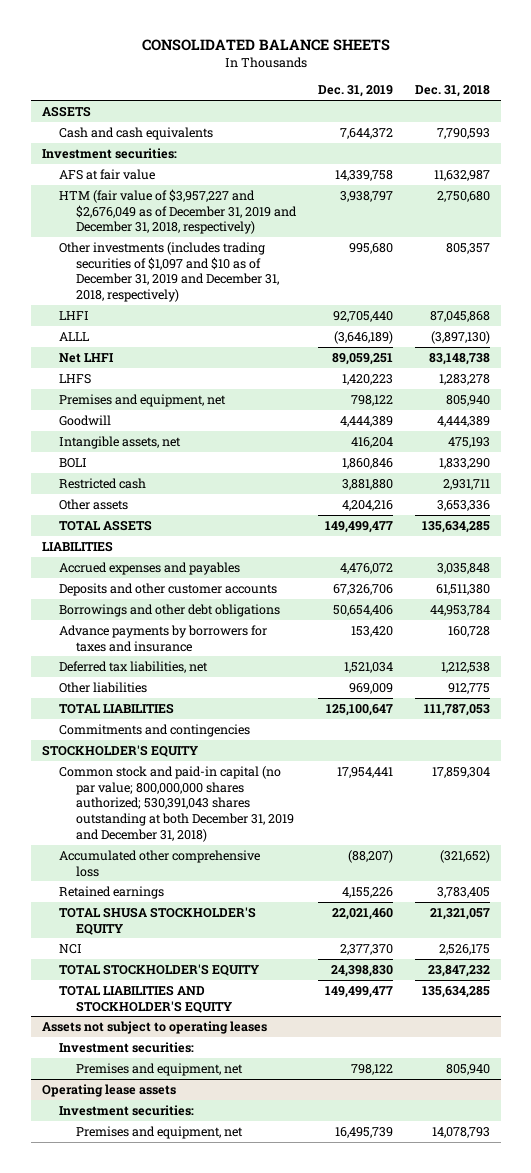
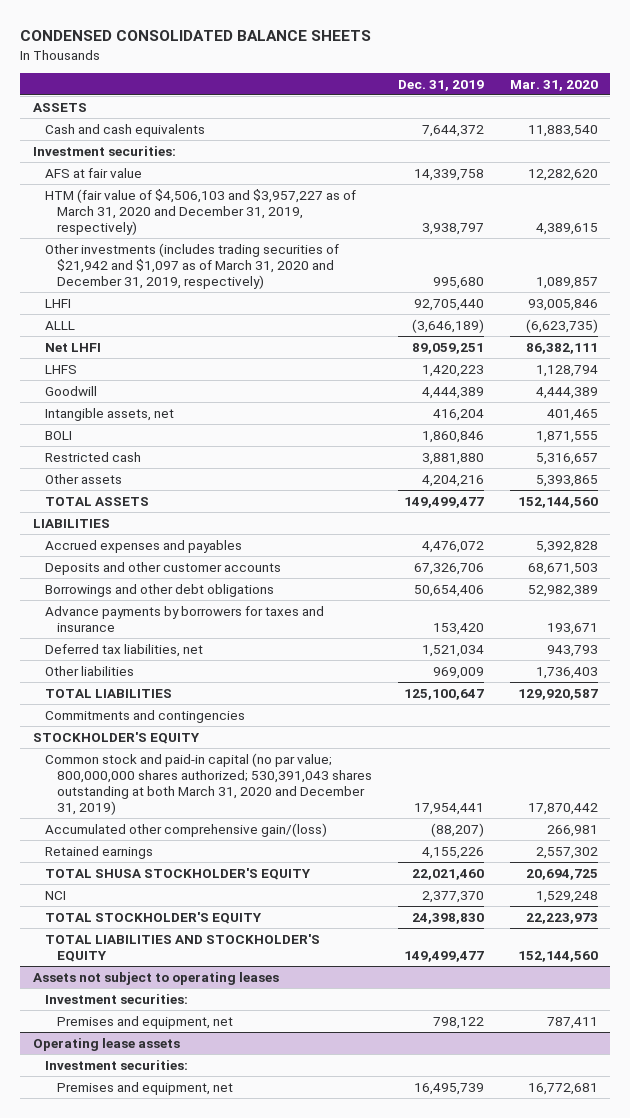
- CONSOLIDATED BALANCE SHEETS
+ CONDENSED CONSOLIDATED BALANCE SHEETS
- | Dec. 31, 2019 | Dec. 31, 2018
+ | Dec. 31, 2019 | Mar. 31, 2020
- HTM (fair value of $3,957,227 and $2,676,049 as of December 31, 2019 and December 31, 2018, respectively) | 3,938,797 | 2,750,680
- Other investments (includes trading securities of $1,097 and $10 as of December 31, 2019 and December 31, 2018, respectively) | 995,680 | 805,357
+ HTM (fair value of $4,506,103 and $3,957,227 as of March 31, 2020 and December 31, 2019, respectively) | 3,938,797 | 4,389,615
+ Other investments (includes trading securities of $21,942 and $1,097 as of March 31, 2020 and December 31, 2019, respectively) | 995,680 | 1,089,857
- Premises and equipment, net | 798,122 | 805,940
- Common stock and paid-in capital (no par value; 800,000,000 shares authorized; 530,391,043 shares outstanding at both December 31, 2019 and December 31, 2018) | 17,954,441 | 17,859,304
- Accumulated other comprehensive loss | (88,207) | (321,652)
+ Common stock and paid-in capital (no par value; 800,000,000 shares authorized; 530,391,043 shares outstanding at both March 31, 2020 and December 31, 2019) | 17,954,441 | 17,870,442
+ Accumulated other comprehensive gain/(loss) | (88,207) | 266,981

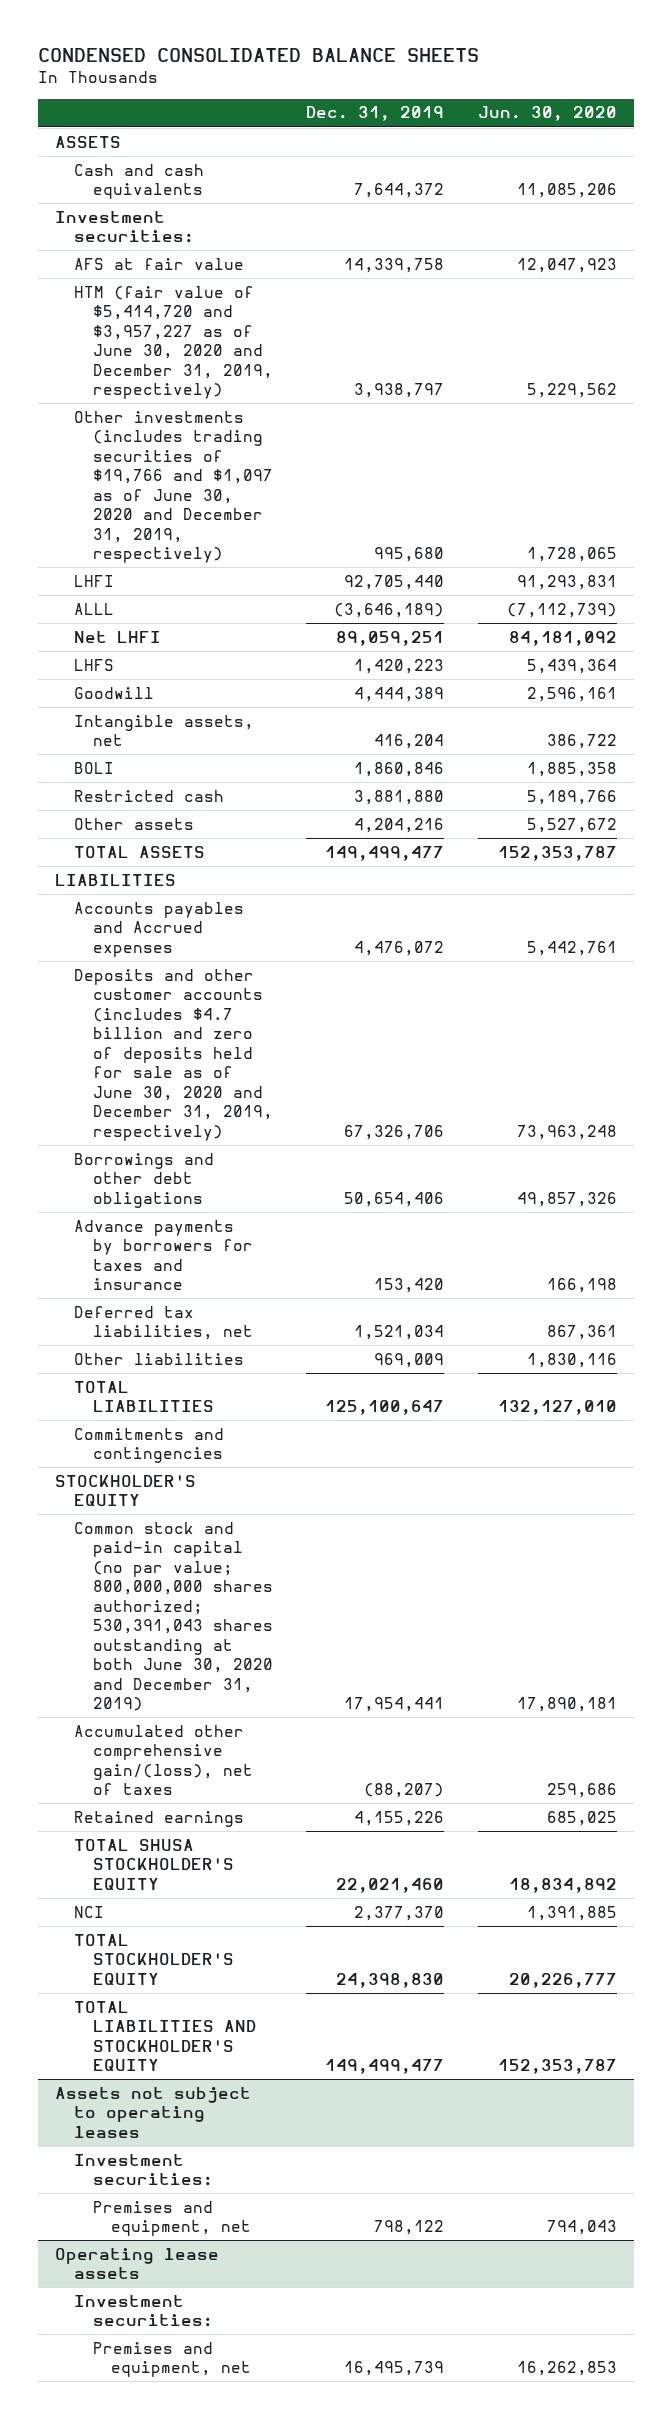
- | Dec. 31, 2019 | Mar. 31, 2020
+ | Dec. 31, 2019 | Jun. 30, 2020
- HTM (fair value of $4,506,103 and $3,957,227 as of March 31, 2020 and December 31, 2019, respectively) | 3,938,797 | 4,389,615
- Other investments (includes trading securities of $21,942 and $1,097 as of March 31, 2020 and December 31, 2019, respectively) | 995,680 | 1,089,857
+ HTM (fair value of $5,414,720 and $3,957,227 as of June 30, 2020 and December 31, 2019, respectively) | 3,938,797 | 5,229,562
+ Other investments (includes trading securities of $19,766 and $1,097 as of June 30, 2020 and December 31, 2019, respectively) | 995,680 | 1,728,065
- Accrued expenses and payables | 4,476,072 | 5,392,828
- Deposits and other customer accounts | 67,326,706 | 68,671,503
+ Accounts payables and Accrued expenses | 4,476,072 | 5,442,761
+ Deposits and other customer accounts (includes $4.7 billion and zero of deposits held for sale as of June 30, 2020 and December 31, 2019, respectively) | 67,326,706 | 73,963,248
- Common stock and paid-in capital (no par value; 800,000,000 shares authorized; 530,391,043 shares outstanding at both March 31, 2020 and December 31, 2019) | 17,954,441 | 17,870,442
- Accumulated other comprehensive gain/(loss) | (88,207) | 266,981
+ Common stock and paid-in capital (no par value; 800,000,000 shares authorized; 530,391,043 shares outstanding at both June 30, 2020 and December 31, 2019) | 17,954,441 | 17,890,181
+ Accumulated other comprehensive gain/(loss), net of taxes | (88,207) | 259,686

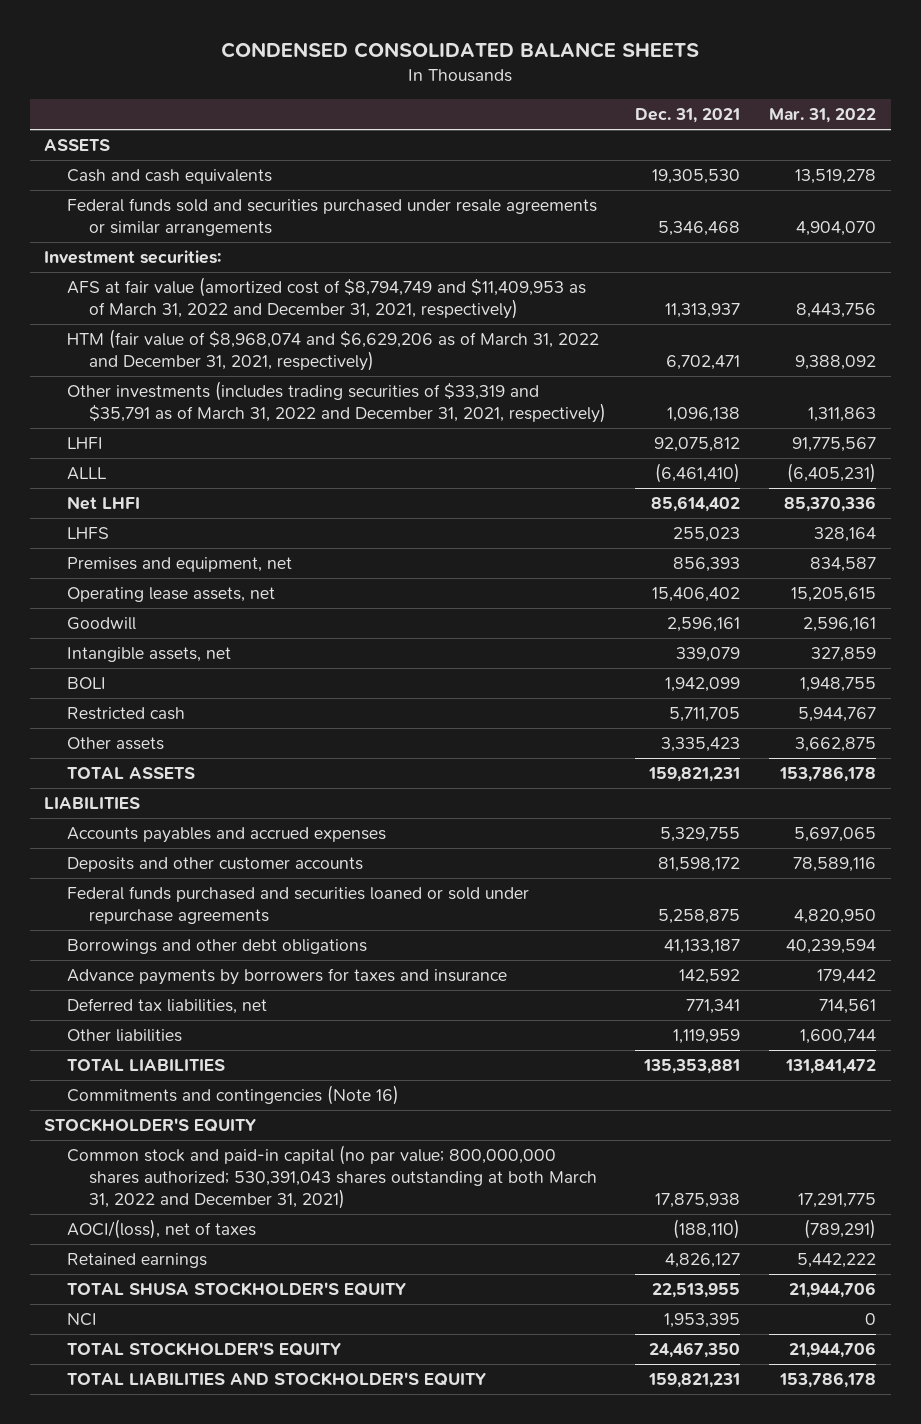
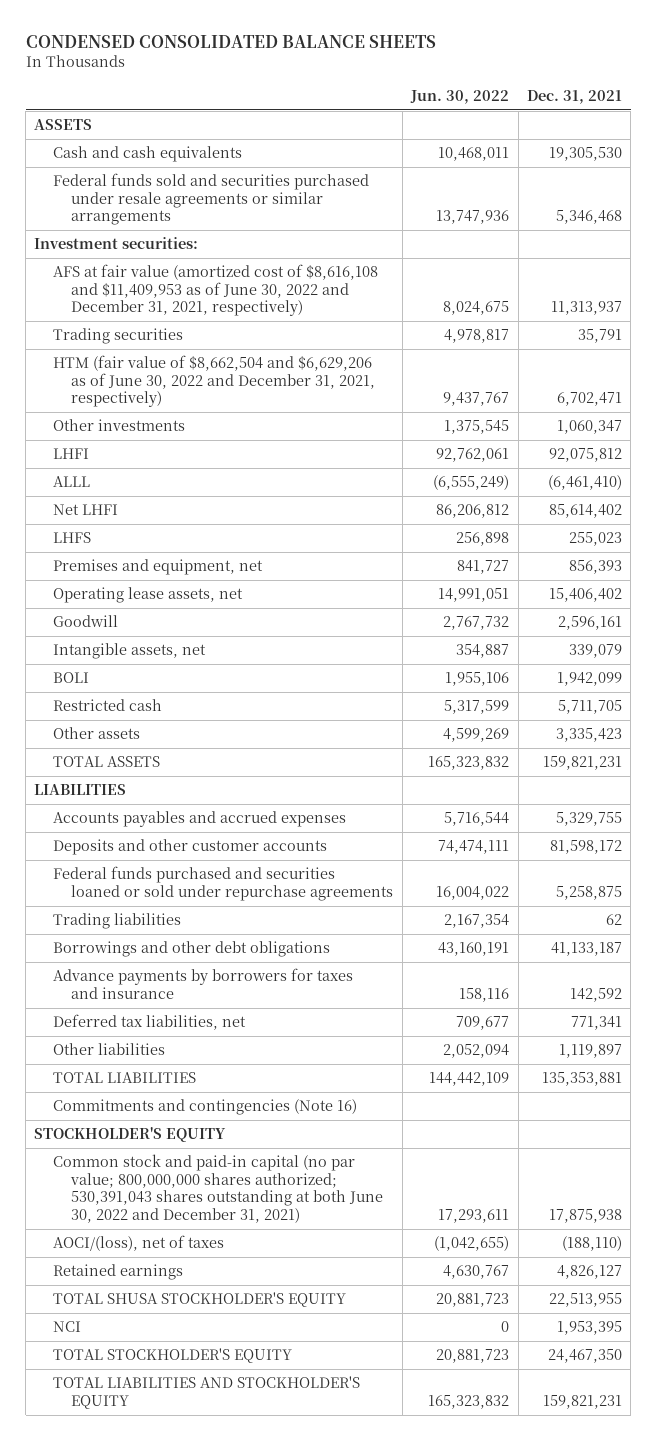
- | Dec. 31, 2021 | Mar. 31, 2022
+ | Jun. 30, 2022 | Dec. 31, 2021
- AFS at fair value (amortized cost of $8,794,749 and $11,409,953 as of March 31, 2022 and December 31, 2021, respectively) | 11,313,937 | 8,443,756
- HTM (fair value of $8,968,074 and $6,629,206 as of March 31, 2022 and December 31, 2021, respectively) | 6,702,471 | 9,388,092
- Other investments (includes trading securities of $33,319 and $35,791 as of March 31, 2022 and December 31, 2021, respectively) | 1,096,138 | 1,311,863
+ AFS at fair value (amortized cost of $8,616,108 and $11,409,953 as of June 30, 2022 and December 31, 2021, respectively) | 8,024,675 | 11,313,937
+ Trading securities | 4,978,817 | 35,791
+ HTM (fair value of $8,662,504 and $6,629,206 as of June 30, 2022 and December 31, 2021, respectively) | 9,437,767 | 6,702,471
+ Other investments | 1,375,545 | 1,060,347
+ Trading liabilities | 2,167,354 | 62
- Other liabilities | 1,119,959 | 1,600,744
+ Other liabilities | 2,052,094 | 1,119,897
- Common stock and paid-in capital (no par value; 800,000,000 shares authorized; 530,391,043 shares outstanding at both March 31, 2022 and December 31, 2021) | 17,875,938 | 17,291,775
+ Common stock and paid-in capital (no par value; 800,000,000 shares authorized; 530,391,043 shares outstanding at both June 30, 2022 and December 31, 2021) | 17,293,611 | 17,875,938

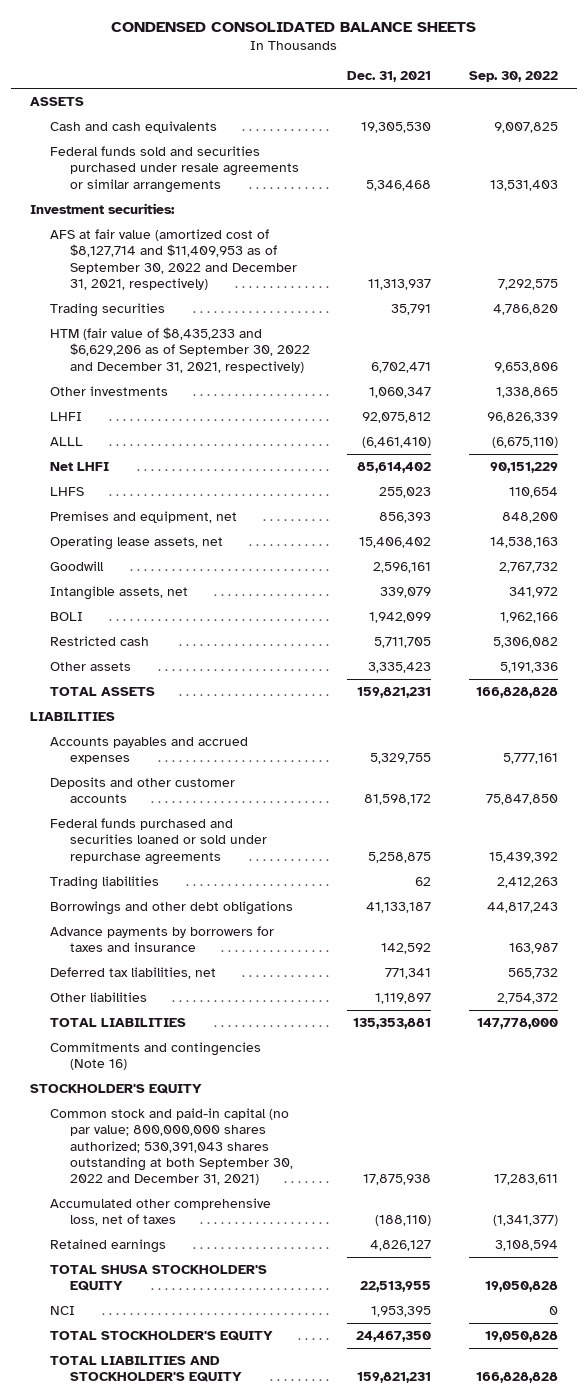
- | Jun. 30, 2022 | Dec. 31, 2021
+ | Dec. 31, 2021 | Sep. 30, 2022
- AFS at fair value (amortized cost of $8,616,108 and $11,409,953 as of June 30, 2022 and December 31, 2021, respectively) | 8,024,675 | 11,313,937
+ AFS at fair value (amortized cost of $8,127,714 and $11,409,953 as of September 30, 2022 and December 31, 2021, respectively) | 11,313,937 | 7,292,575
- HTM (fair value of $8,662,504 and $6,629,206 as of June 30, 2022 and December 31, 2021, respectively) | 9,437,767 | 6,702,471
+ HTM (fair value of $8,435,233 and $6,629,206 as of September 30, 2022 and December 31, 2021, respectively) | 6,702,471 | 9,653,806
- Common stock and paid-in capital (no par value; 800,000,000 shares authorized; 530,391,043 shares outstanding at both June 30, 2022 and December 31, 2021) | 17,293,611 | 17,875,938
- AOCI/(loss), net of taxes | (1,042,655) | (188,110)
+ Common stock and paid-in capital (no par value; 800,000,000 shares authorized; 530,391,043 shares outstanding at both September 30, 2022 and December 31, 2021) | 17,875,938 | 17,283,611
+ Accumulated other comprehensive loss, net of taxes | (188,110) | (1,341,377)

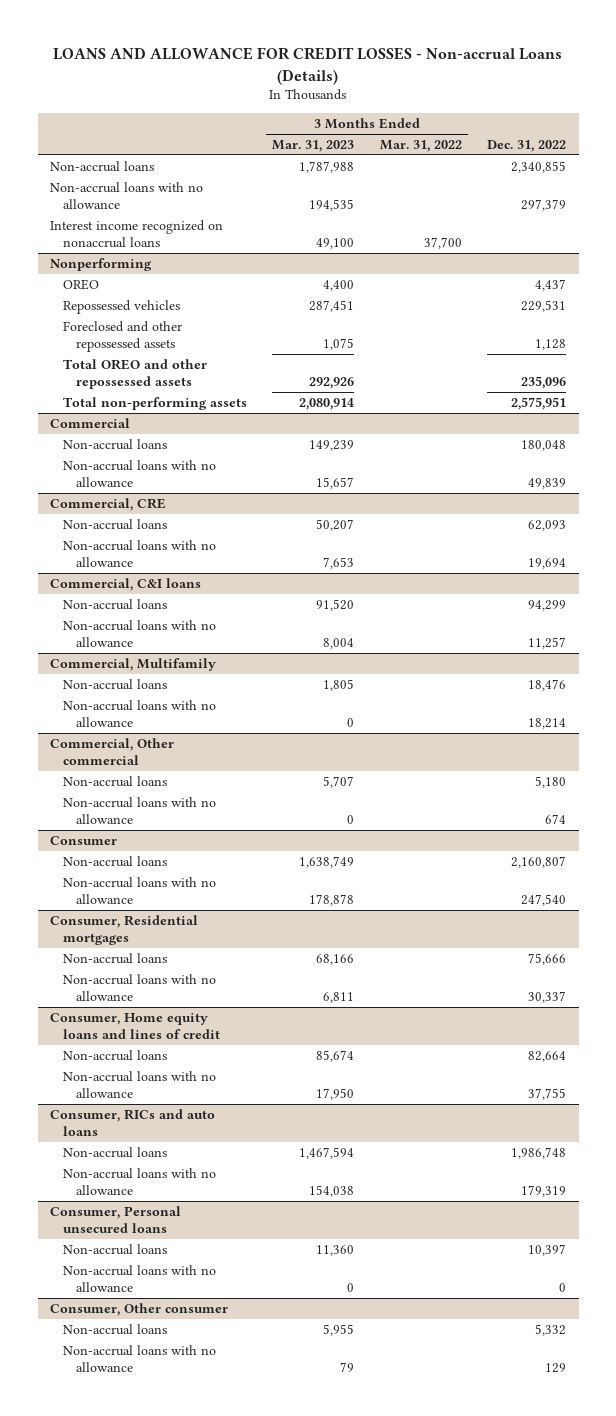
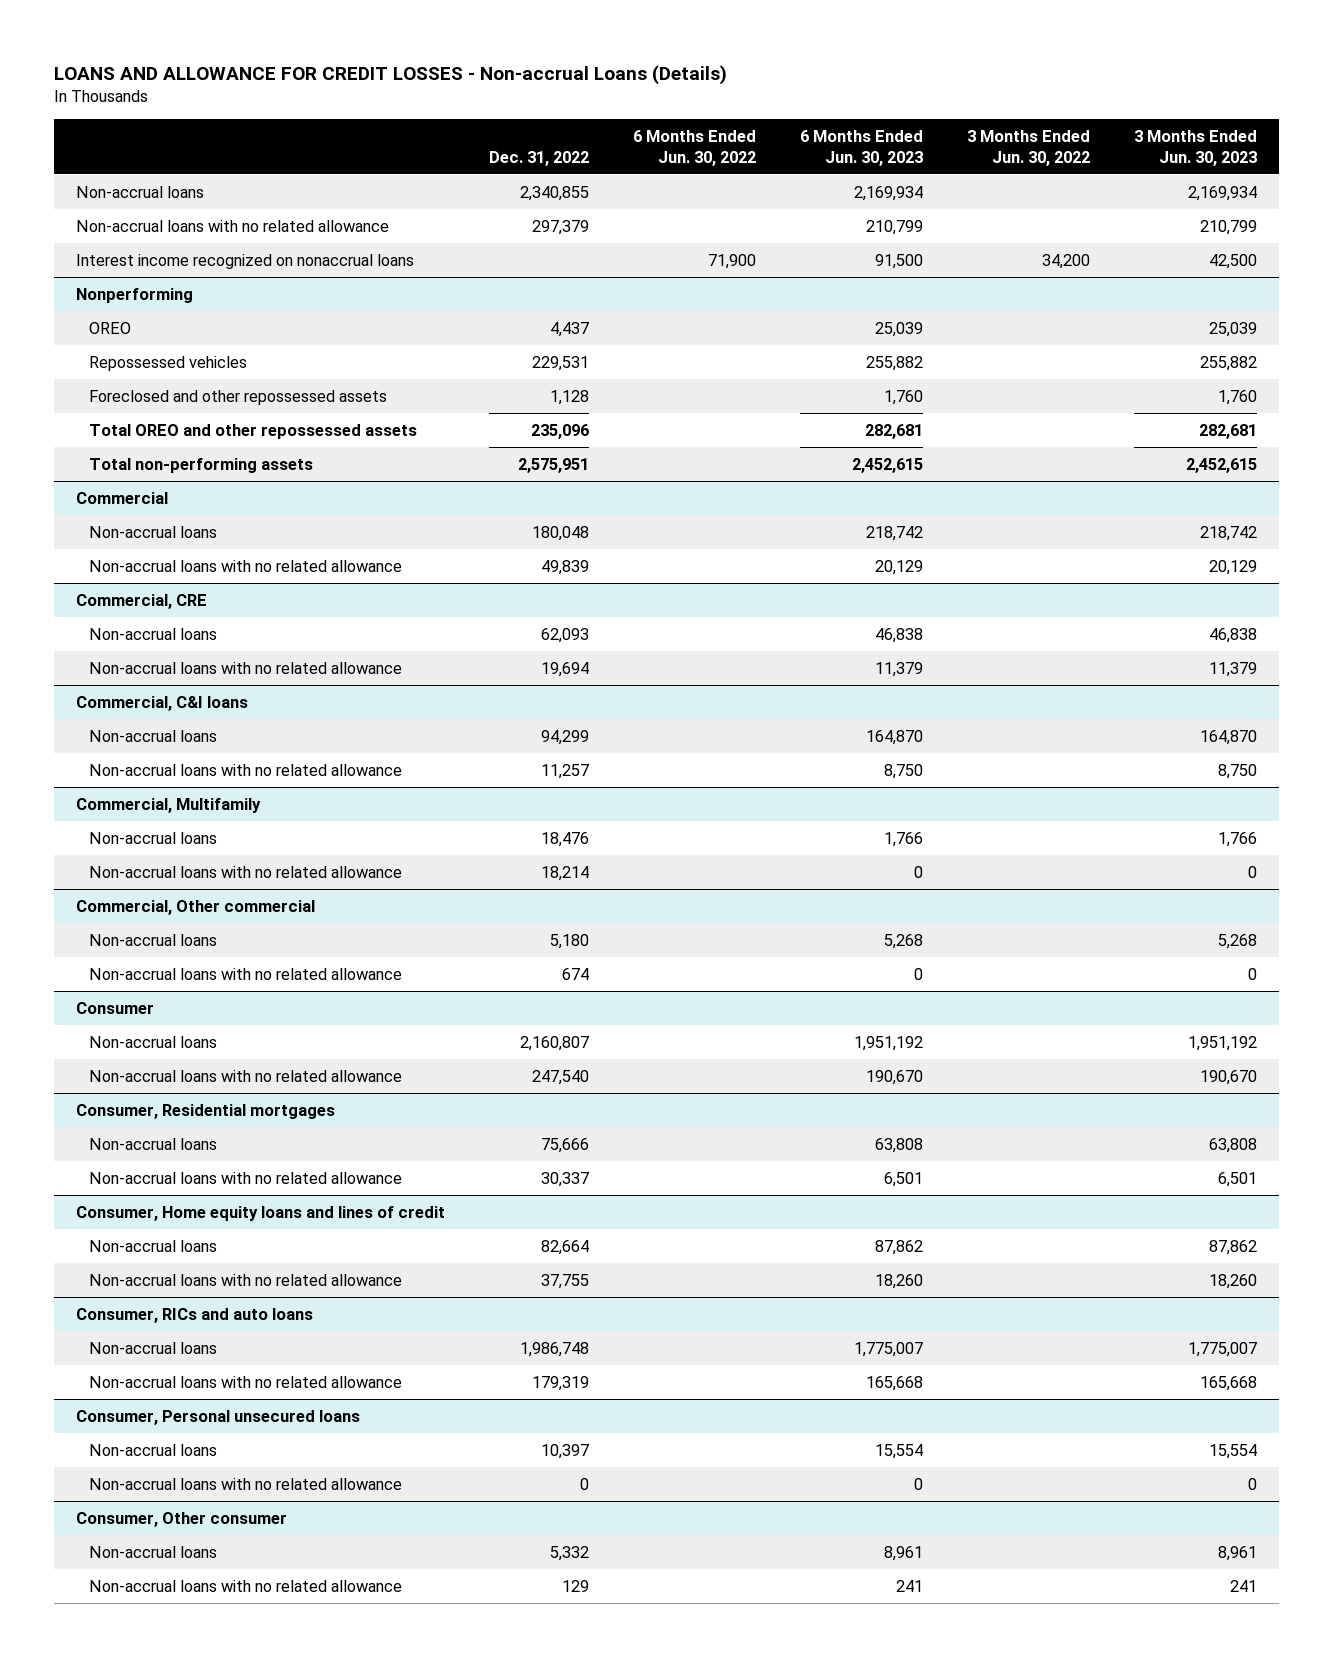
- | 3 Months Ended Mar. 31, 2023 | 3 Months Ended Mar. 31, 2022 | Dec. 31, 2022
+ | Dec. 31, 2022 | 6 Months Ended Jun. 30, 2022 | 6 Months Ended Jun. 30, 2023 | 3 Months Ended Jun. 30, 2022 | 3 Months Ended Jun. 30, 2023
- Non-accrual loans with no allowance | 194,535 | | 297,379
+ Non-accrual loans with no related allowance | 297,379 | | 210,799 | | 210,799
@ Commercial
- Non-accrual loans with no allowance | 15,657 | | 49,839
+ Non-accrual loans with no related allowance | 49,839 | | 20,129 | | 20,129
@ Commercial, CRE
- Non-accrual loans with no allowance | 7,653 | | 19,694
+ Non-accrual loans with no related allowance | 19,694 | | 11,379 | | 11,379
@ Commercial, C&I loans
- Non-accrual loans with no allowance | 8,004 | | 11,257
+ Non-accrual loans with no related allowance | 11,257 | | 8,750 | | 8,750
@ Commercial, Multifamily
- Non-accrual loans with no allowance | 0 | | 18,214
+ Non-accrual loans with no related allowance | 18,214 | | 0 | | 0
@ Commercial, Other commercial
- Non-accrual loans with no allowance | 0 | | 674
+ Non-accrual loans with no related allowance | 674 | | 0 | | 0
@ Consumer
- Non-accrual loans with no allowance | 178,878 | | 247,540
+ Non-accrual loans with no related allowance | 247,540 | | 190,670 | | 190,670
@ Consumer, Residential mortgages
- Non-accrual loans with no allowance | 6,811 | | 30,337
+ Non-accrual loans with no related allowance | 30,337 | | 6,501 | | 6,501
@ Consumer, Home equity loans and lines of credit
- Non-accrual loans with no allowance | 17,950 | | 37,755
+ Non-accrual loans with no related allowance | 37,755 | | 18,260 | | 18,260
@ Consumer, RICs and auto loans
- Non-accrual loans with no allowance | 154,038 | | 179,319
+ Non-accrual loans with no related allowance | 179,319 | | 165,668 | | 165,668
@ Consumer, Personal unsecured loans
- Non-accrual loans with no allowance | 0 | | 0
+ Non-accrual loans with no related allowance | 0 | | 0 | | 0
@ Consumer, Other consumer
- Non-accrual loans with no allowance | 79 | | 129
+ Non-accrual loans with no related allowance | 129 | | 241 | | 241

